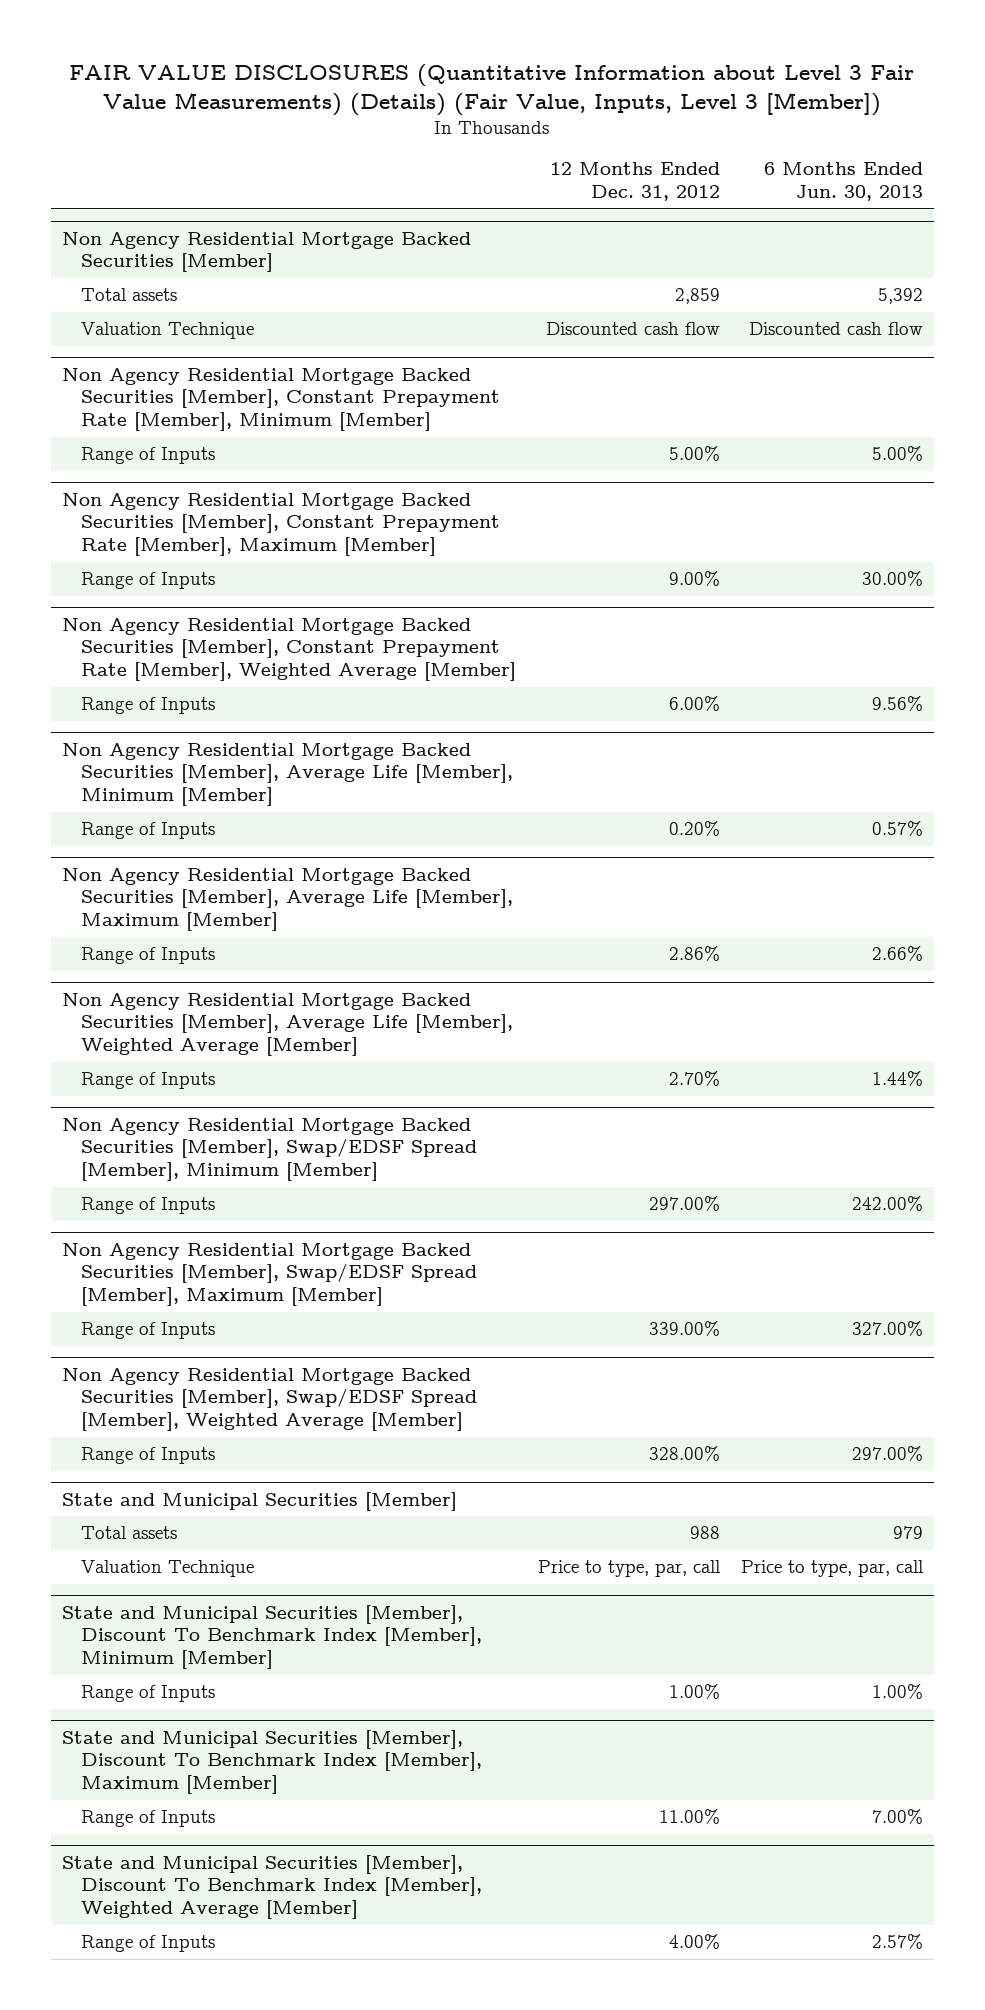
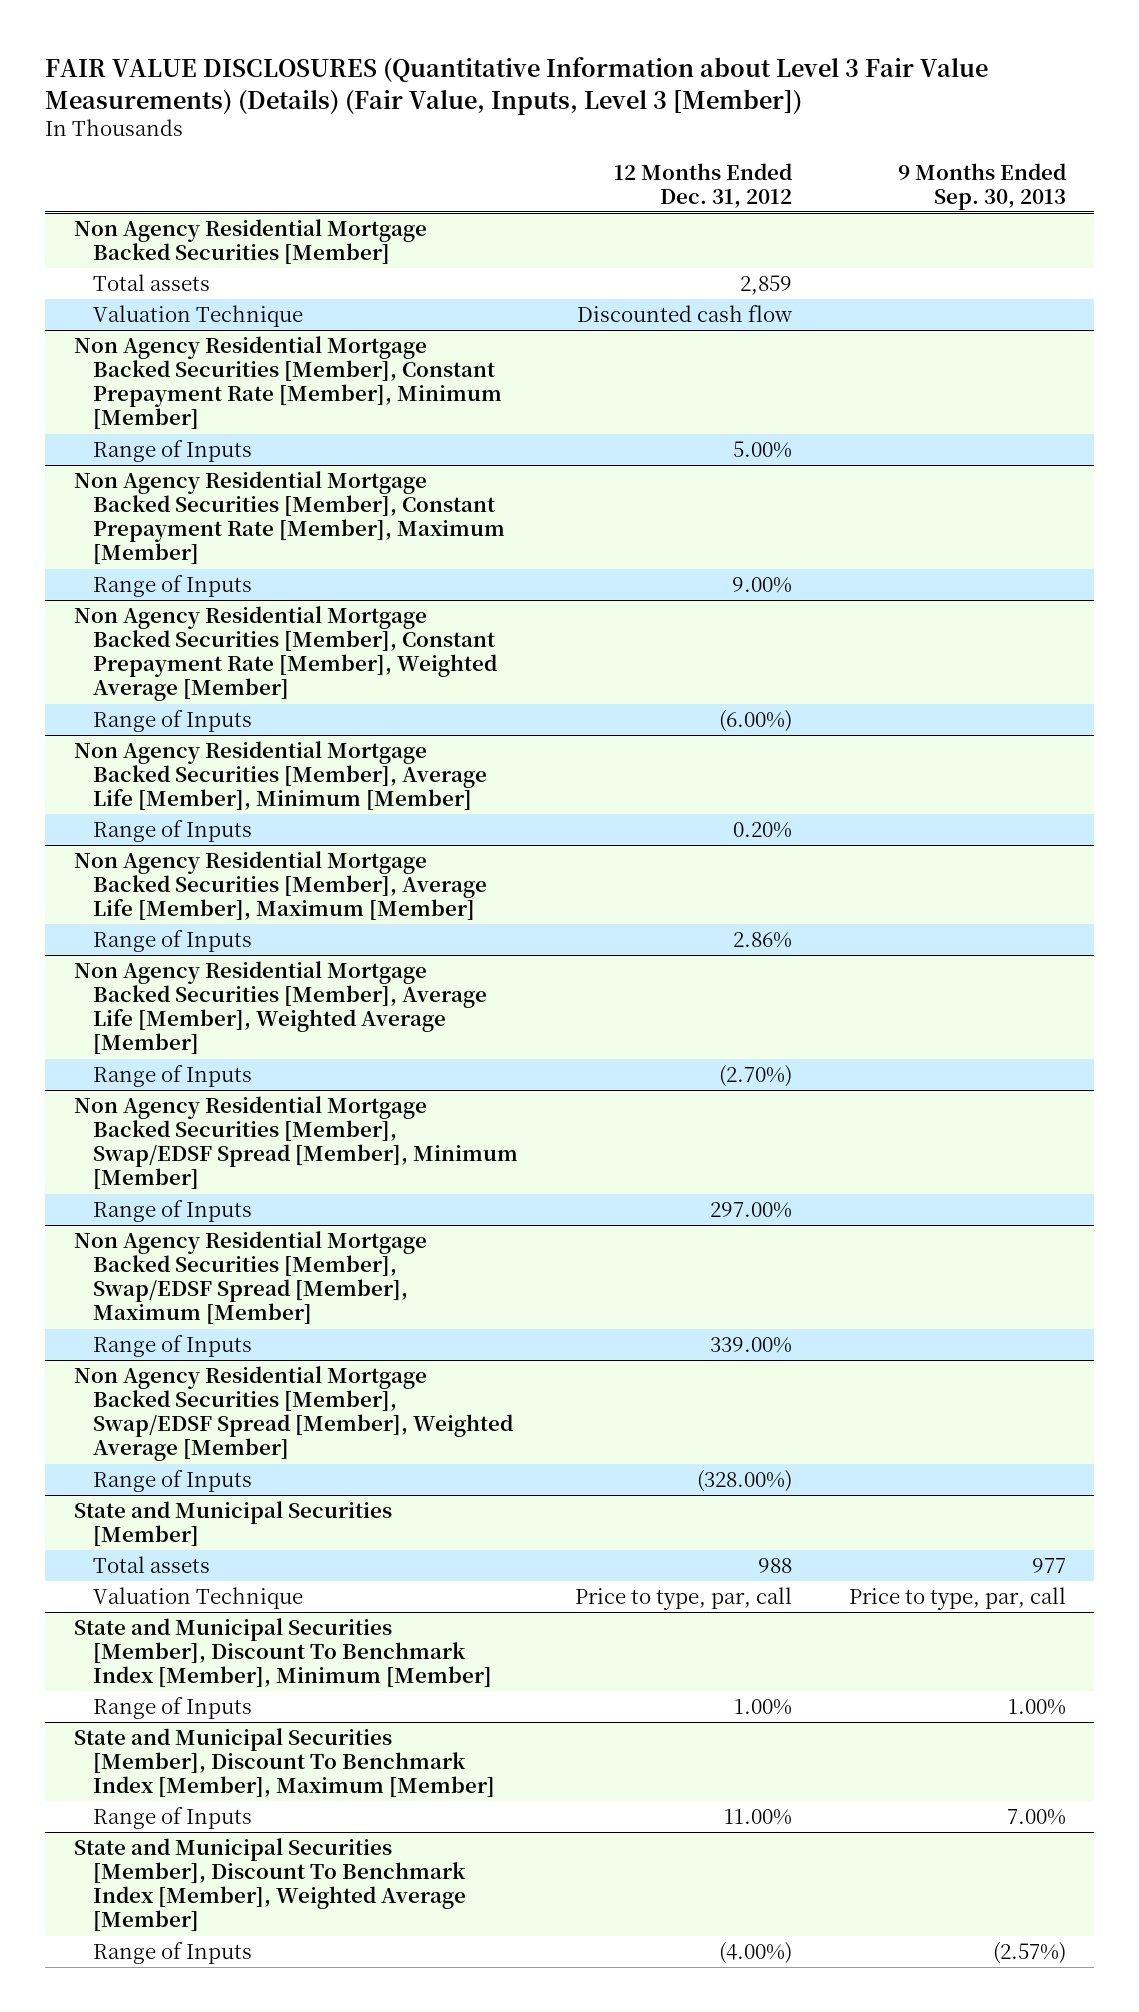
- | 12 Months Ended Dec. 31, 2012 | 6 Months Ended Jun. 30, 2013
+ | 12 Months Ended Dec. 31, 2012 | 9 Months Ended Sep. 30, 2013
@ Non Agency Residential Mortgage Backed Securities [Member], Constant Prepayment Rate [Member], Weighted Average [Member]
- Range of Inputs | 6.00% | 9.56%
+ Range of Inputs | (6.00%) |
@ Non Agency Residential Mortgage Backed Securities [Member], Average Life [Member], Weighted Average [Member]
- Range of Inputs | 2.70% | 1.44%
+ Range of Inputs | (2.70%) |
@ Non Agency Residential Mortgage Backed Securities [Member], Swap/EDSF Spread [Member], Weighted Average [Member]
- Range of Inputs | 328.00% | 297.00%
+ Range of Inputs | (328.00%) |
@ State and Municipal Securities [Member], Discount To Benchmark Index [Member], Weighted Average [Member]
- Range of Inputs | 4.00% | 2.57%
+ Range of Inputs | (4.00%) | (2.57%)

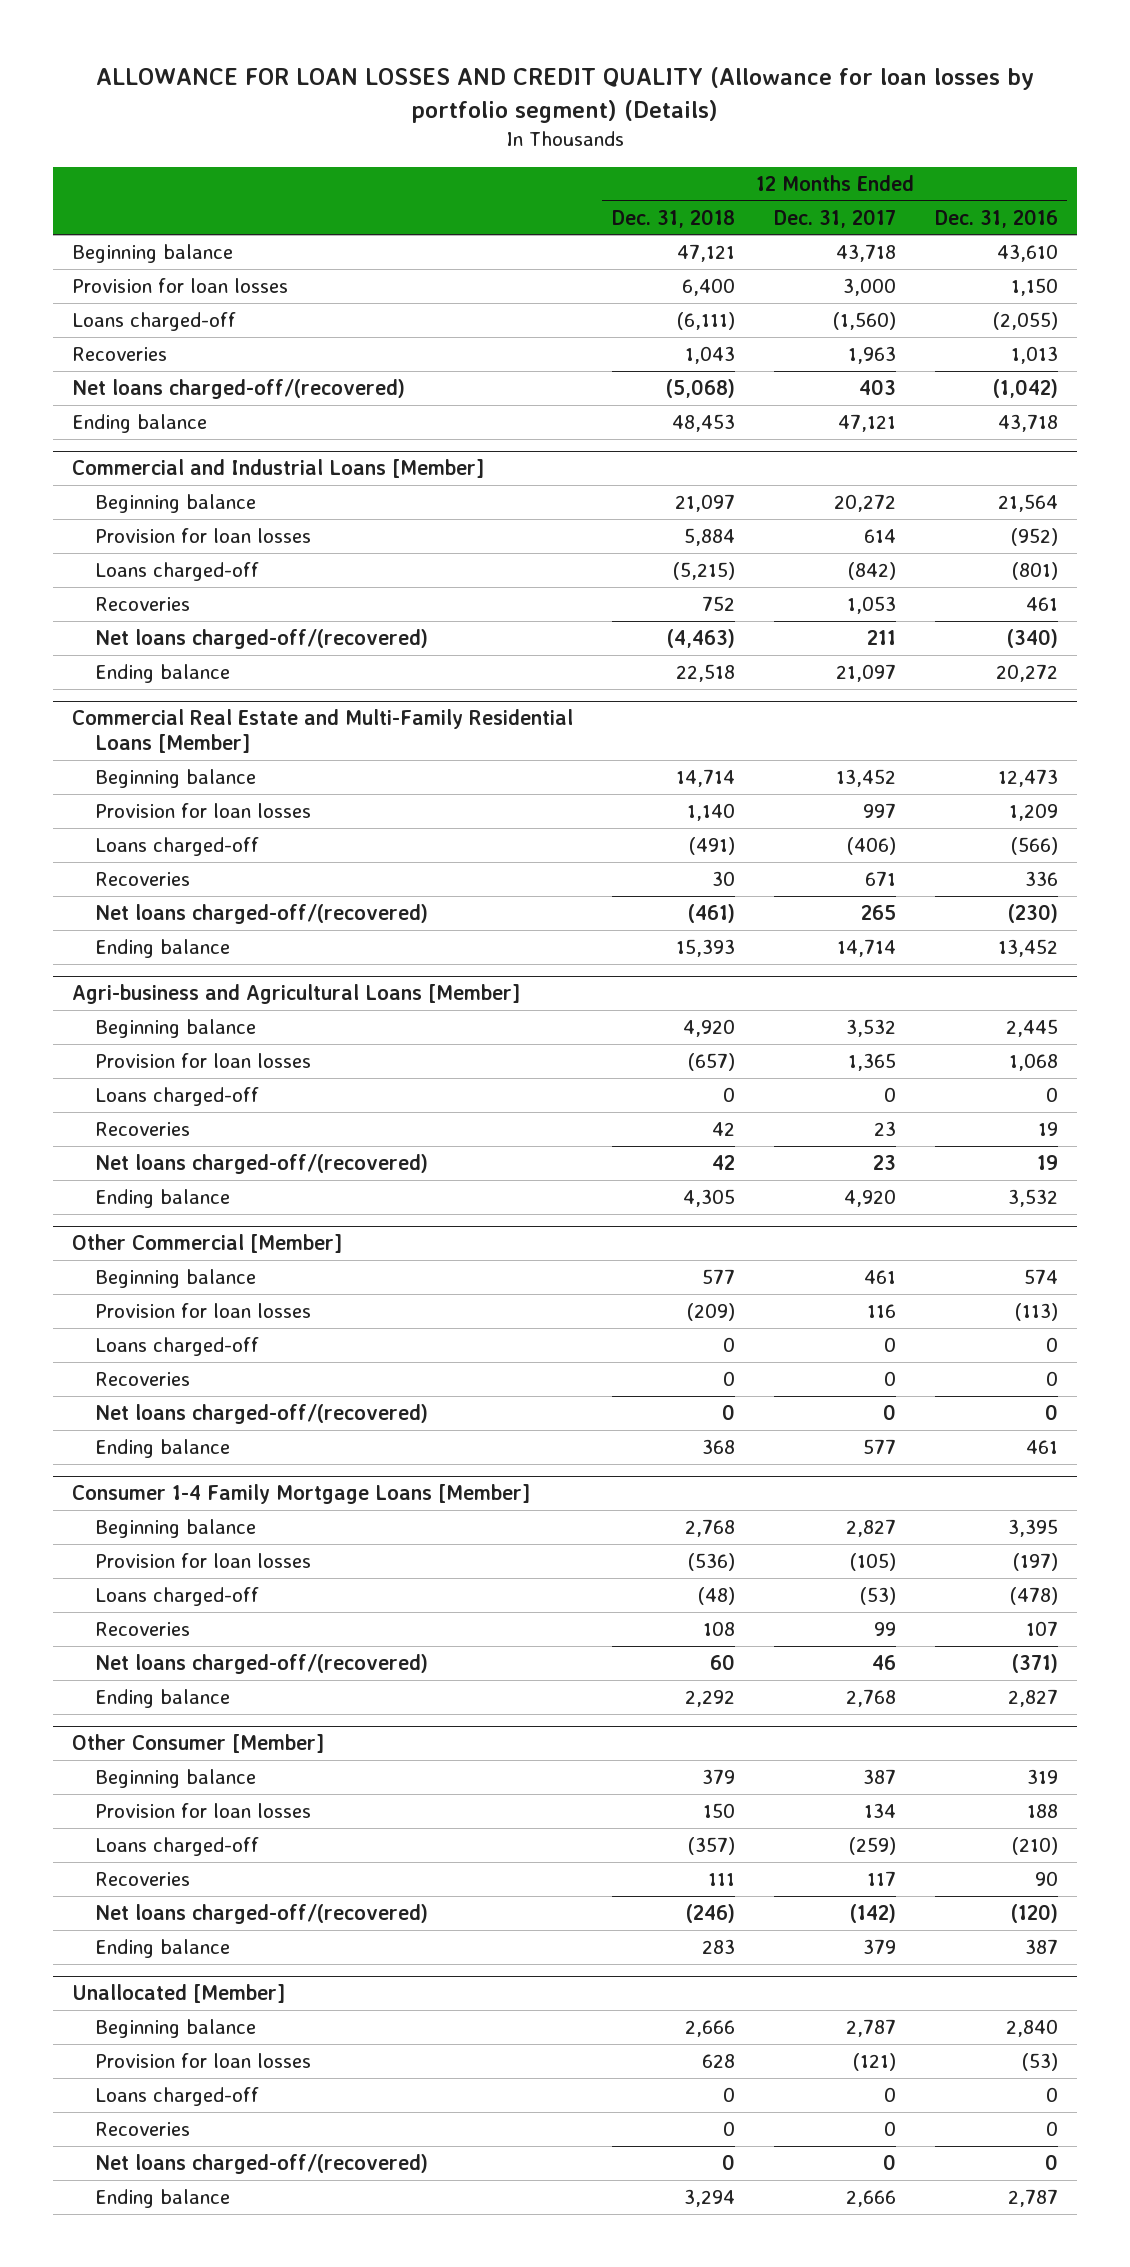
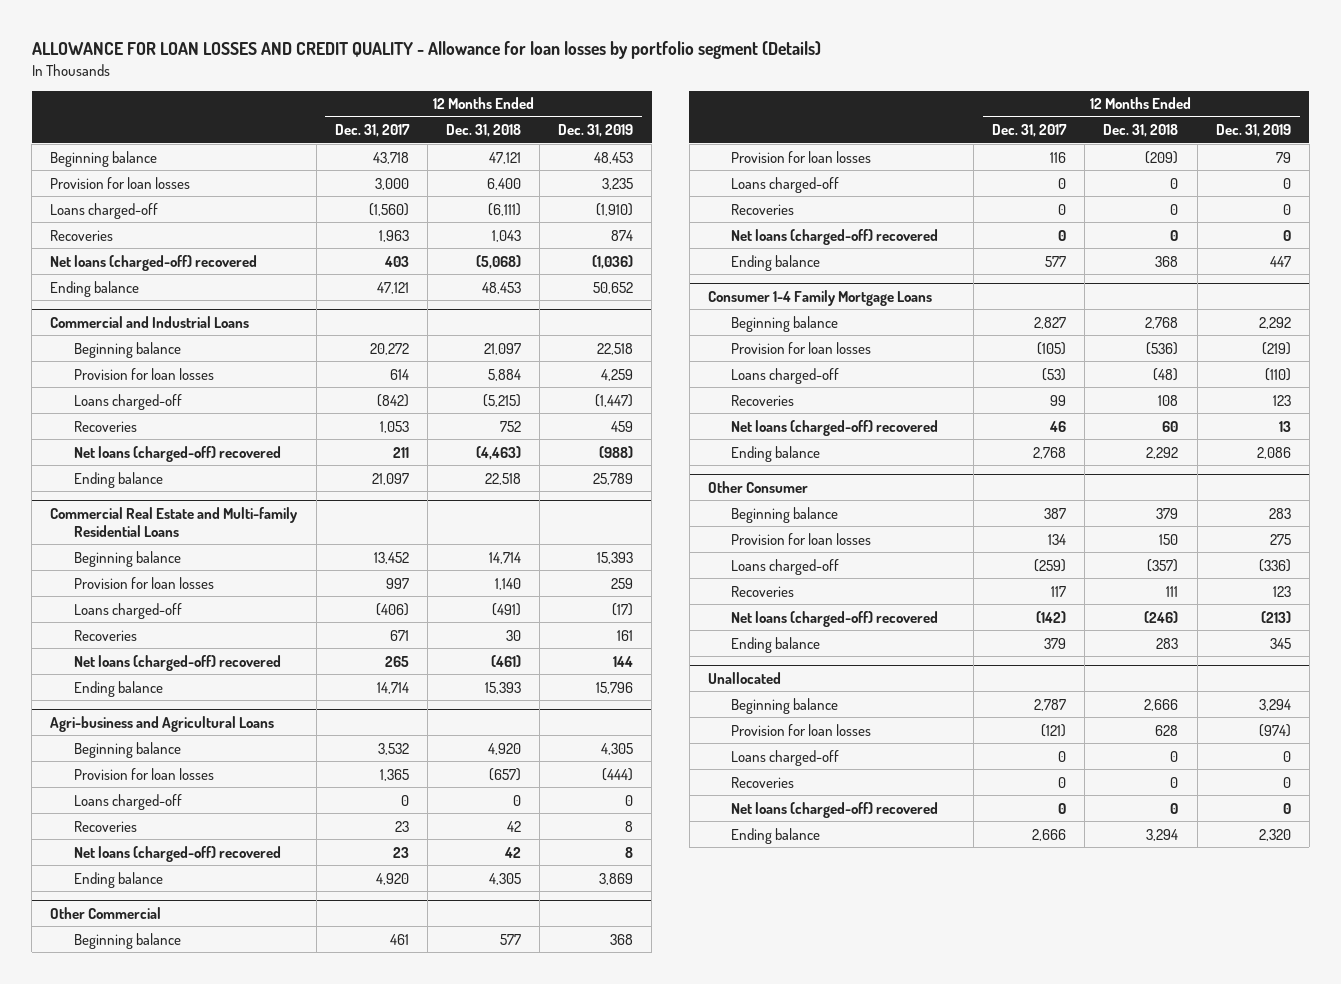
- ALLOWANCE FOR LOAN LOSSES AND CREDIT QUALITY (Allowance for loan losses by portfolio segment) (Details)
+ ALLOWANCE FOR LOAN LOSSES AND CREDIT QUALITY - Allowance for loan losses by portfolio segment (Details)
- | 12 Months Ended Dec. 31, 2018 | 12 Months Ended Dec. 31, 2017 | 12 Months Ended Dec. 31, 2016
+ | 12 Months Ended Dec. 31, 2017 | 12 Months Ended Dec. 31, 2018 | 12 Months Ended Dec. 31, 2019
- Net loans charged-off/(recovered) | (5,068) | 403 | (1,042)
+ Net loans (charged-off) recovered | 403 | (5,068) | (1,036)
- Commercial and Industrial Loans [Member]
+ Commercial and Industrial Loans
- Net loans charged-off/(recovered) | (4,463) | 211 | (340)
+ Net loans (charged-off) recovered | 211 | (4,463) | (988)
- Commercial Real Estate and Multi-Family Residential Loans [Member]
+ Commercial Real Estate and Multi-family Residential Loans
- Net loans charged-off/(recovered) | (461) | 265 | (230)
+ Net loans (charged-off) recovered | 265 | (461) | 144
- Agri-business and Agricultural Loans [Member]
+ Agri-business and Agricultural Loans
- Net loans charged-off/(recovered) | 42 | 23 | 19
+ Net loans (charged-off) recovered | 23 | 42 | 8
- Other Commercial [Member]
+ Other Commercial
- Net loans charged-off/(recovered) | 0 | 0 | 0
+ Net loans (charged-off) recovered | 0 | 0 | 0
- Consumer 1-4 Family Mortgage Loans [Member]
+ Consumer 1-4 Family Mortgage Loans
- Net loans charged-off/(recovered) | 60 | 46 | (371)
+ Net loans (charged-off) recovered | 46 | 60 | 13
- Other Consumer [Member]
+ Other Consumer
- Net loans charged-off/(recovered) | (246) | (142) | (120)
+ Net loans (charged-off) recovered | (142) | (246) | (213)
- Unallocated [Member]
+ Unallocated
- Net loans charged-off/(recovered) | 0 | 0 | 0
+ Net loans (charged-off) recovered | 0 | 0 | 0

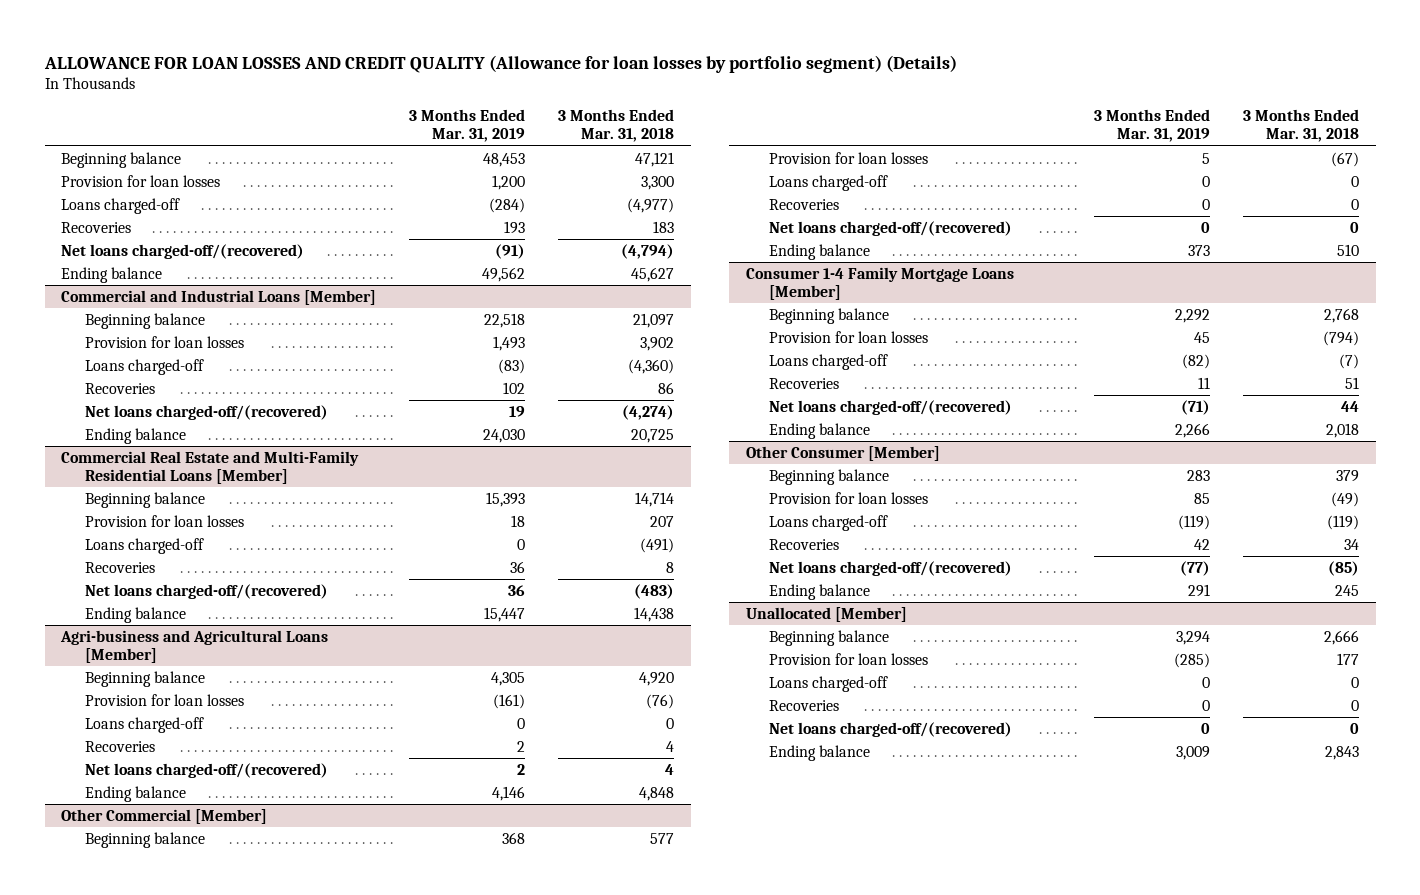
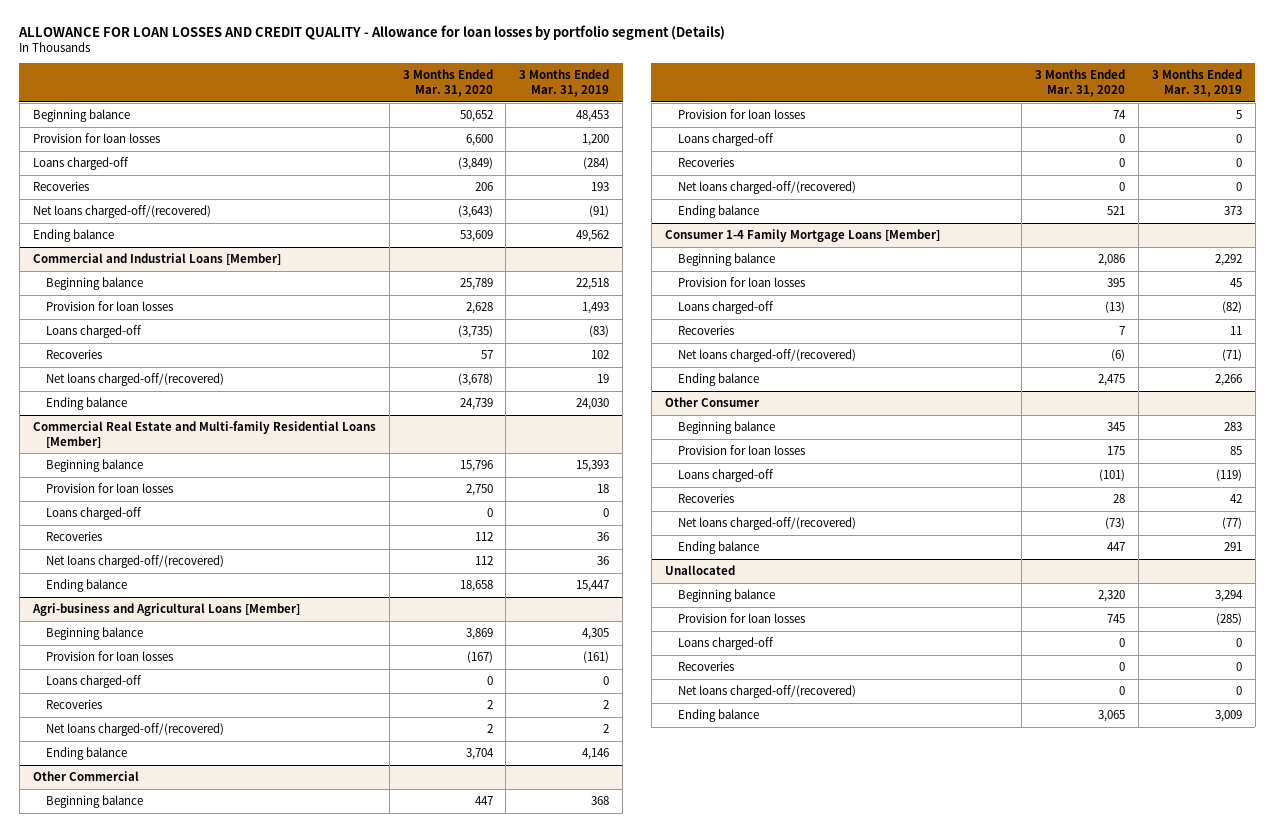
- ALLOWANCE FOR LOAN LOSSES AND CREDIT QUALITY (Allowance for loan losses by portfolio segment) (Details)
+ ALLOWANCE FOR LOAN LOSSES AND CREDIT QUALITY - Allowance for loan losses by portfolio segment (Details)
- | 3 Months Ended Mar. 31, 2019 | 3 Months Ended Mar. 31, 2018
+ | 3 Months Ended Mar. 31, 2020 | 3 Months Ended Mar. 31, 2019
- Commercial Real Estate and Multi-Family Residential Loans [Member]
+ Commercial Real Estate and Multi-family Residential Loans [Member]
- Other Commercial [Member]
+ Other Commercial
- Other Consumer [Member]
+ Other Consumer
- Unallocated [Member]
+ Unallocated

